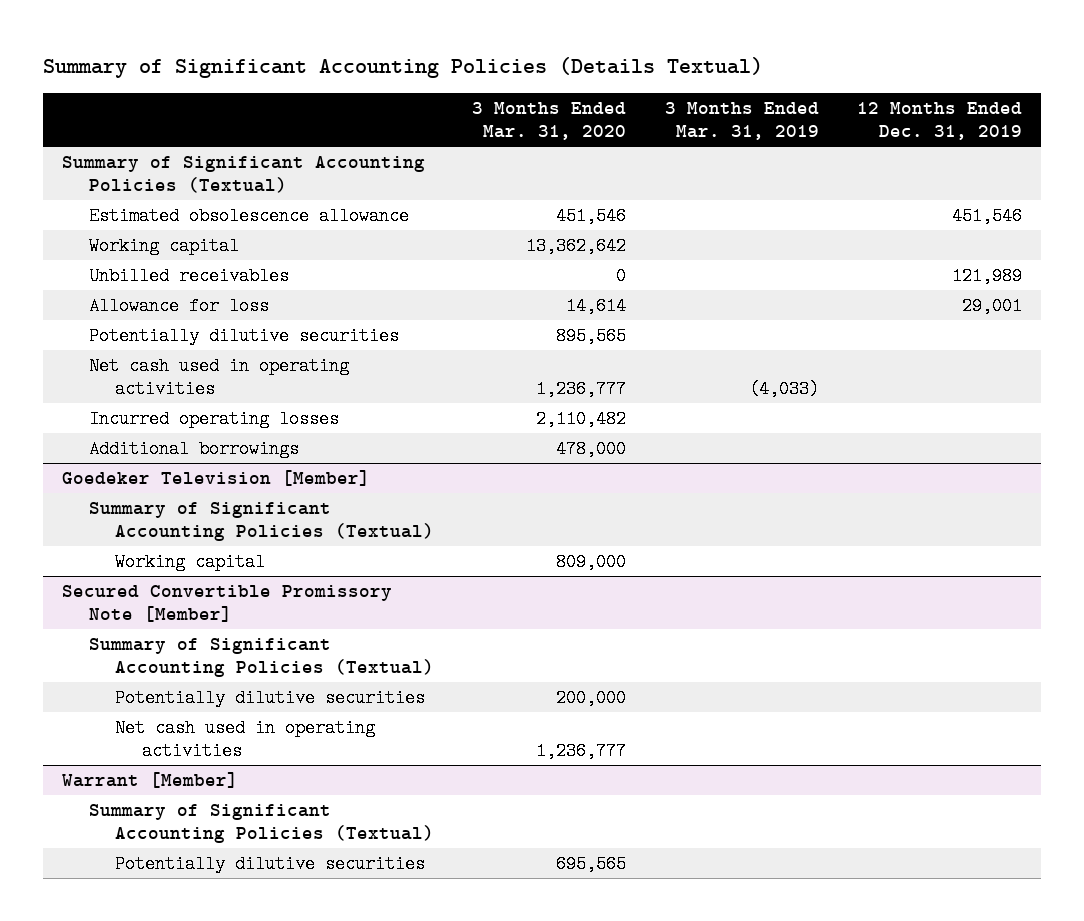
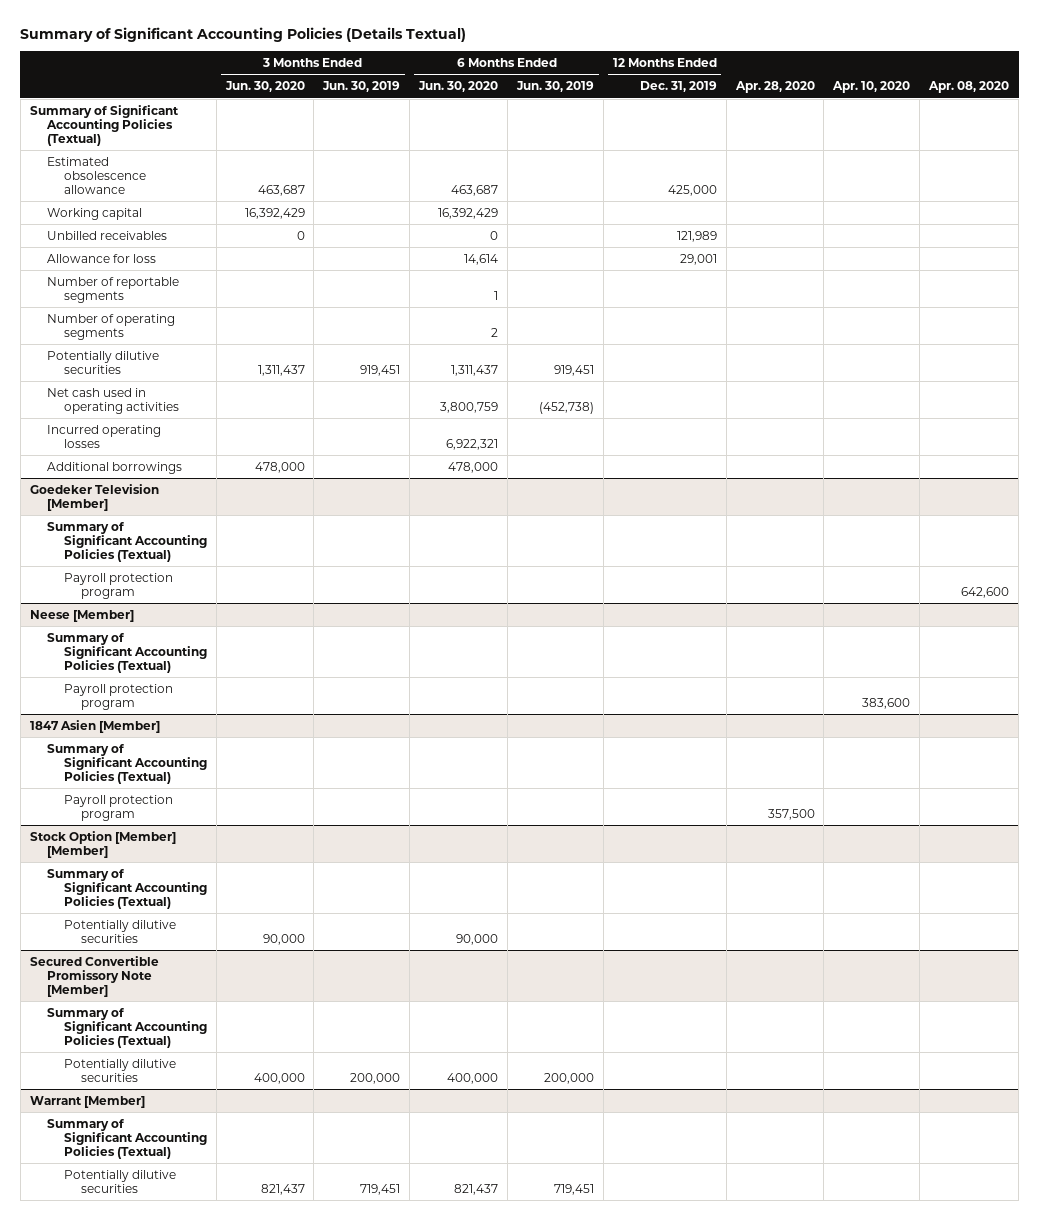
- | 3 Months Ended Mar. 31, 2020 | 3 Months Ended Mar. 31, 2019 | 12 Months Ended Dec. 31, 2019
+ | 3 Months Ended Jun. 30, 2020 | 3 Months Ended Jun. 30, 2019 | 6 Months Ended Jun. 30, 2020 | 6 Months Ended Jun. 30, 2019 | 12 Months Ended Dec. 31, 2019 | Apr. 28, 2020 | Apr. 10, 2020 | Apr. 08, 2020
- Estimated obsolescence allowance | 451,546 | | 451,546
+ Estimated obsolescence allowance | 463,687 | | 463,687 | | 425,000 | | |
+ Number of reportable segments | | | 1 | | | | |
+ Number of operating segments | | | 2 | | | | |
@ Goedeker Television [Member]
- Working capital | 809,000 | |
+ Payroll protection program | | | | | | | | 642,600
+ Neese [Member]
+ Summary of Significant Accounting Policies (Textual)
+ Payroll protection program | | | | | | | 383,600 |
+ 1847 Asien [Member]
+ Summary of Significant Accounting Policies (Textual)
+ Payroll protection program | | | | | | 357,500 | |
+ Stock Option [Member] [Member]
+ Summary of Significant Accounting Policies (Textual)
+ Potentially dilutive securities | 90,000 | | 90,000 | | | | |
@ Secured Convertible Promissory Note [Member]
- Net cash used in operating activities | 1,236,777 | |

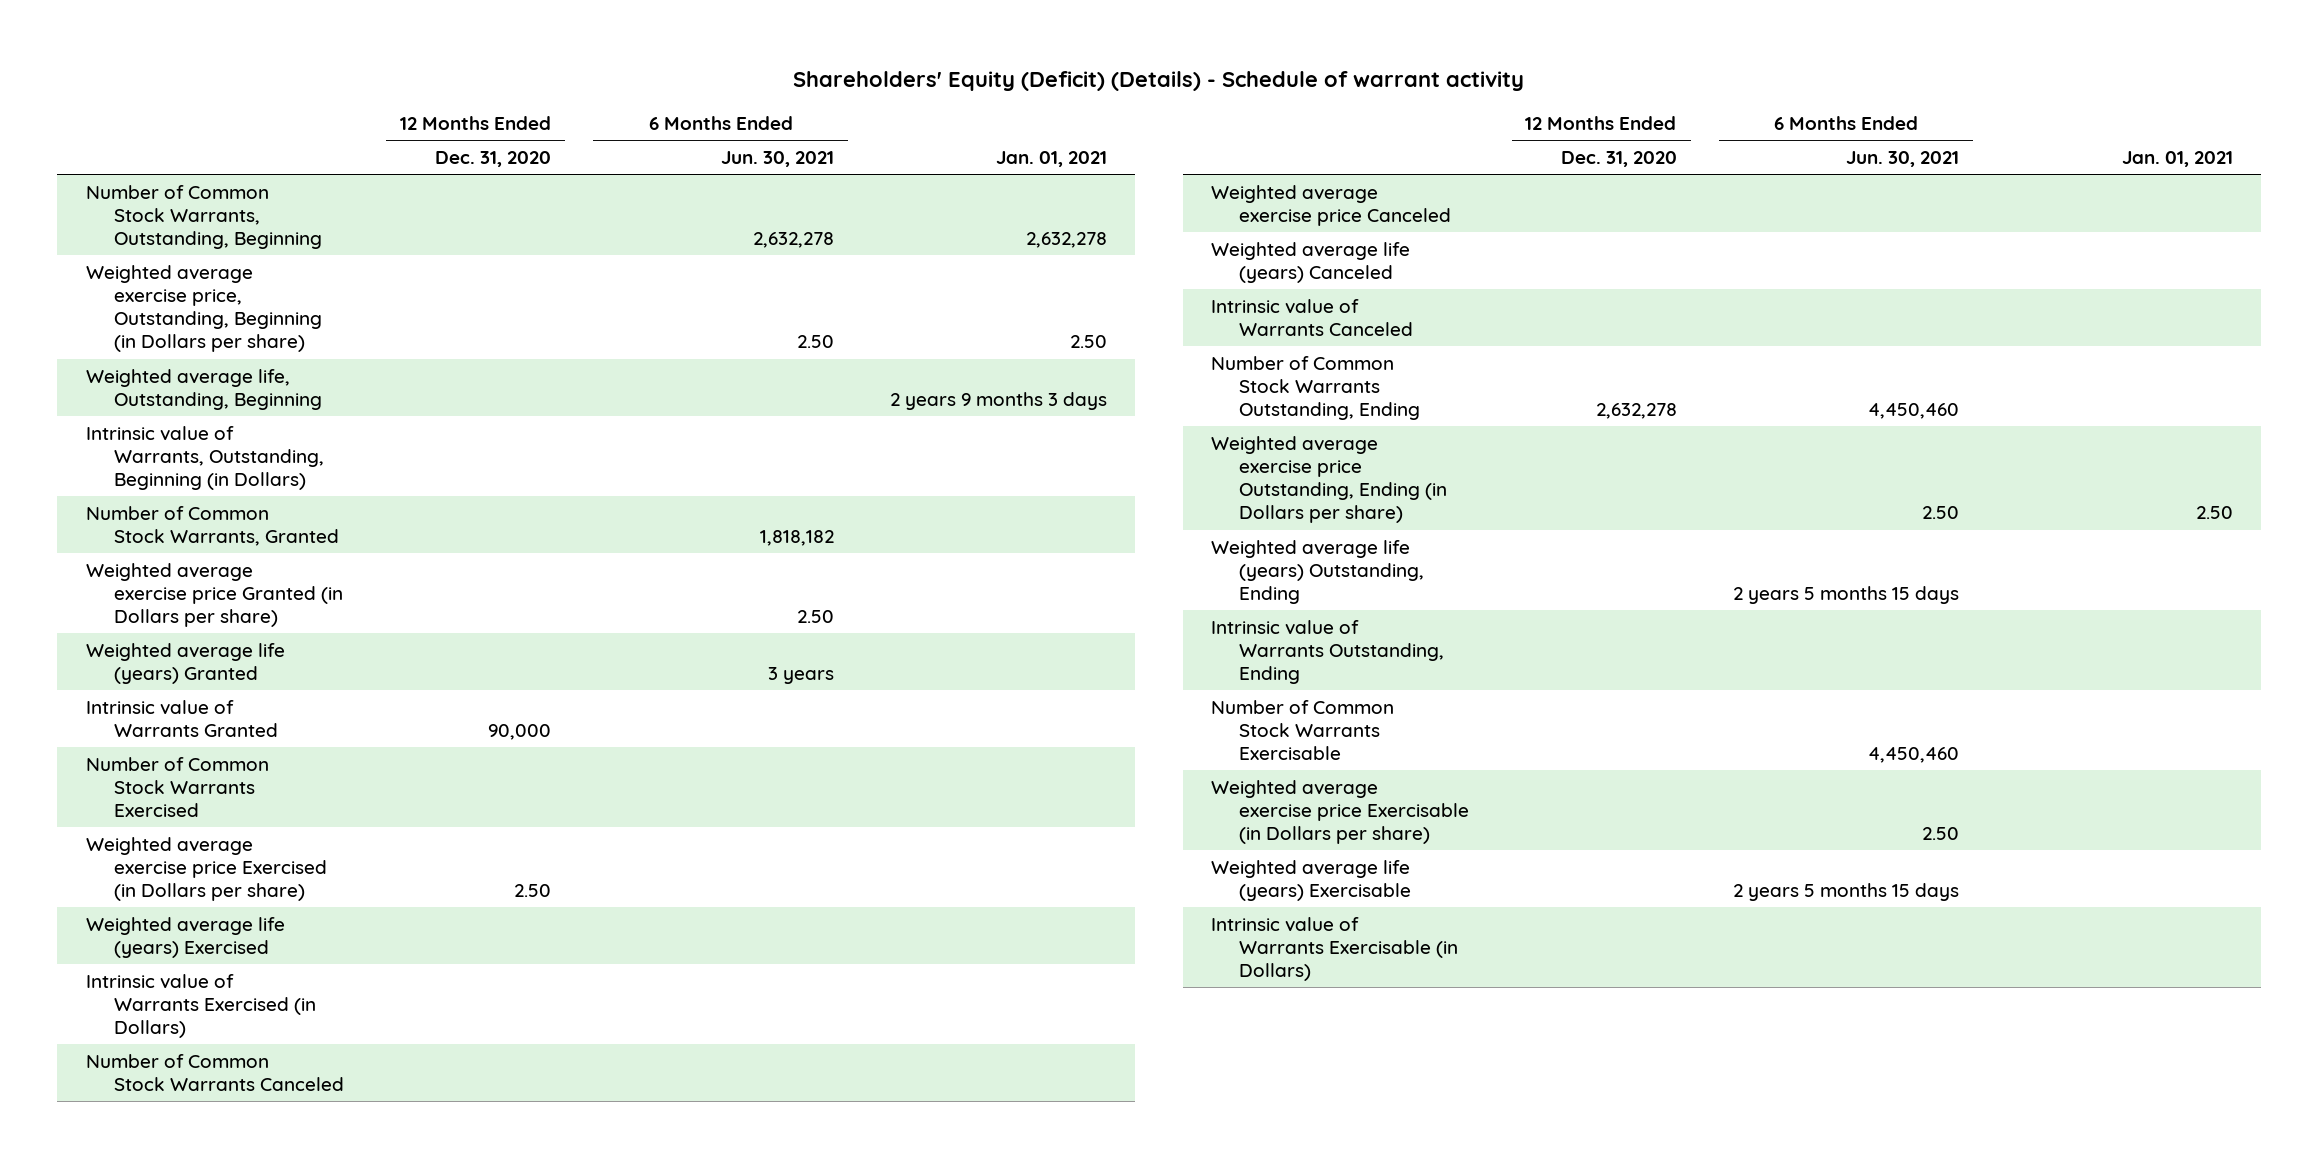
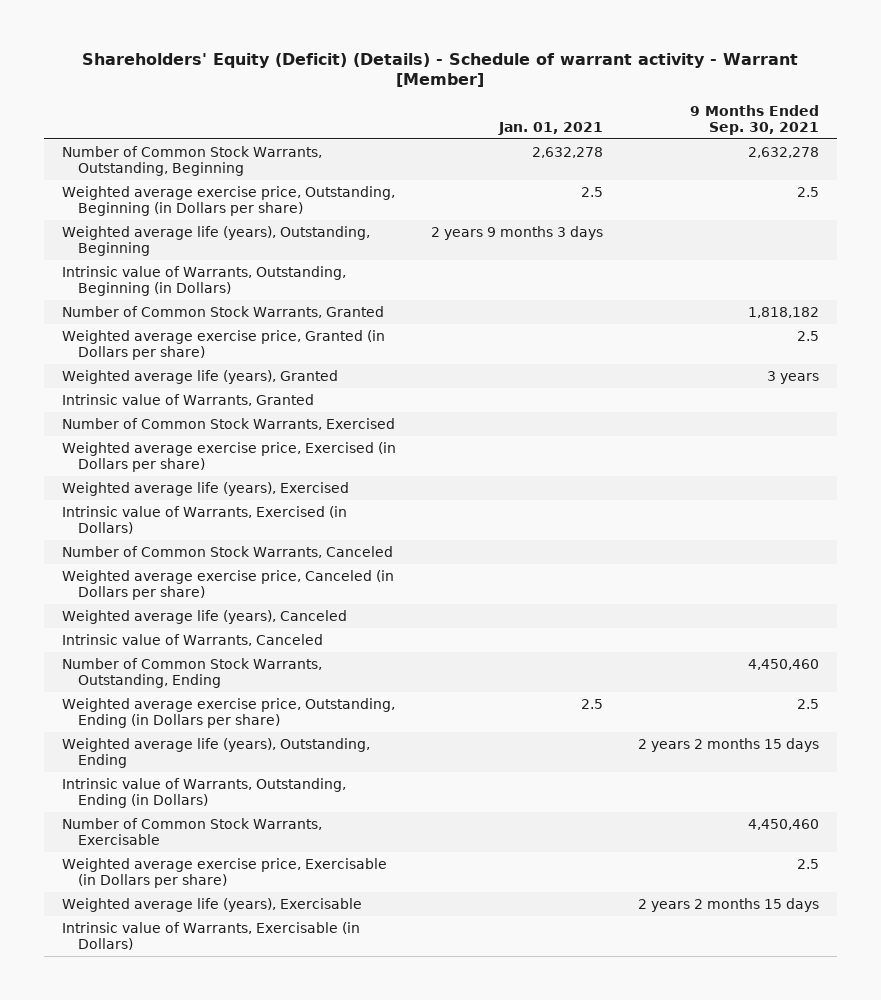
- Shareholders' Equity (Deficit) (Details) - Schedule of warrant activity
+ Shareholders' Equity (Deficit) (Details) - Schedule of warrant activity - Warrant [Member]
- | 12 Months Ended Dec. 31, 2020 | 6 Months Ended Jun. 30, 2021 | Jan. 01, 2021
+ | Jan. 01, 2021 | 9 Months Ended Sep. 30, 2021
- Weighted average exercise price, Outstanding, Beginning (in Dollars per share) | | 2.50 | 2.50
- Weighted average life, Outstanding, Beginning | | | 2 years 9 months 3 days
+ Weighted average exercise price, Outstanding, Beginning (in Dollars per share) | 2.5 | 2.5
+ Weighted average life (years), Outstanding, Beginning | 2 years 9 months 3 days |
- Weighted average exercise price Granted (in Dollars per share) | | 2.50 |
- Weighted average life (years) Granted | | 3 years |
- Intrinsic value of Warrants Granted | 90,000 | |
- Number of Common Stock Warrants Exercised
- Weighted average exercise price Exercised (in Dollars per share) | 2.50 | |
- Weighted average life (years) Exercised
- Intrinsic value of Warrants Exercised (in Dollars)
- Number of Common Stock Warrants Canceled
- Weighted average exercise price Canceled
- Weighted average life (years) Canceled
- Intrinsic value of Warrants Canceled
- Number of Common Stock Warrants Outstanding, Ending | 2,632,278 | 4,450,460 |
- Weighted average exercise price Outstanding, Ending (in Dollars per share) | | 2.50 | 2.50
- Weighted average life (years) Outstanding, Ending | | 2 years 5 months 15 days |
- Intrinsic value of Warrants Outstanding, Ending
- Number of Common Stock Warrants Exercisable | | 4,450,460 |
- Weighted average exercise price Exercisable (in Dollars per share) | | 2.50 |
- Weighted average life (years) Exercisable | | 2 years 5 months 15 days |
- Intrinsic value of Warrants Exercisable (in Dollars)
+ Weighted average exercise price, Granted (in Dollars per share) | | 2.5
+ Weighted average life (years), Granted | | 3 years
+ Intrinsic value of Warrants, Granted
+ Number of Common Stock Warrants, Exercised
+ Weighted average exercise price, Exercised (in Dollars per share)
+ Weighted average life (years), Exercised
+ Intrinsic value of Warrants, Exercised (in Dollars)
+ Number of Common Stock Warrants, Canceled
+ Weighted average exercise price, Canceled (in Dollars per share)
+ Weighted average life (years), Canceled
+ Intrinsic value of Warrants, Canceled
+ Number of Common Stock Warrants, Outstanding, Ending | | 4,450,460
+ Weighted average exercise price, Outstanding, Ending (in Dollars per share) | 2.5 | 2.5
+ Weighted average life (years), Outstanding, Ending | | 2 years 2 months 15 days
+ Intrinsic value of Warrants, Outstanding, Ending (in Dollars)
+ Number of Common Stock Warrants, Exercisable | | 4,450,460
+ Weighted average exercise price, Exercisable (in Dollars per share) | | 2.5
+ Weighted average life (years), Exercisable | | 2 years 2 months 15 days
+ Intrinsic value of Warrants, Exercisable (in Dollars)

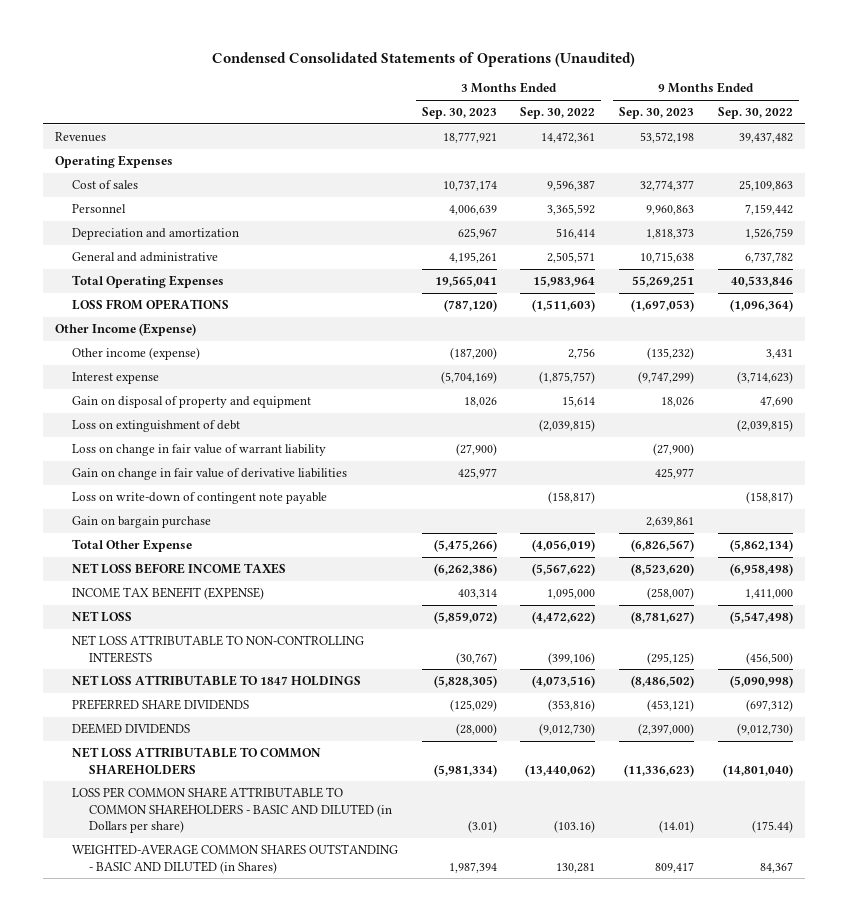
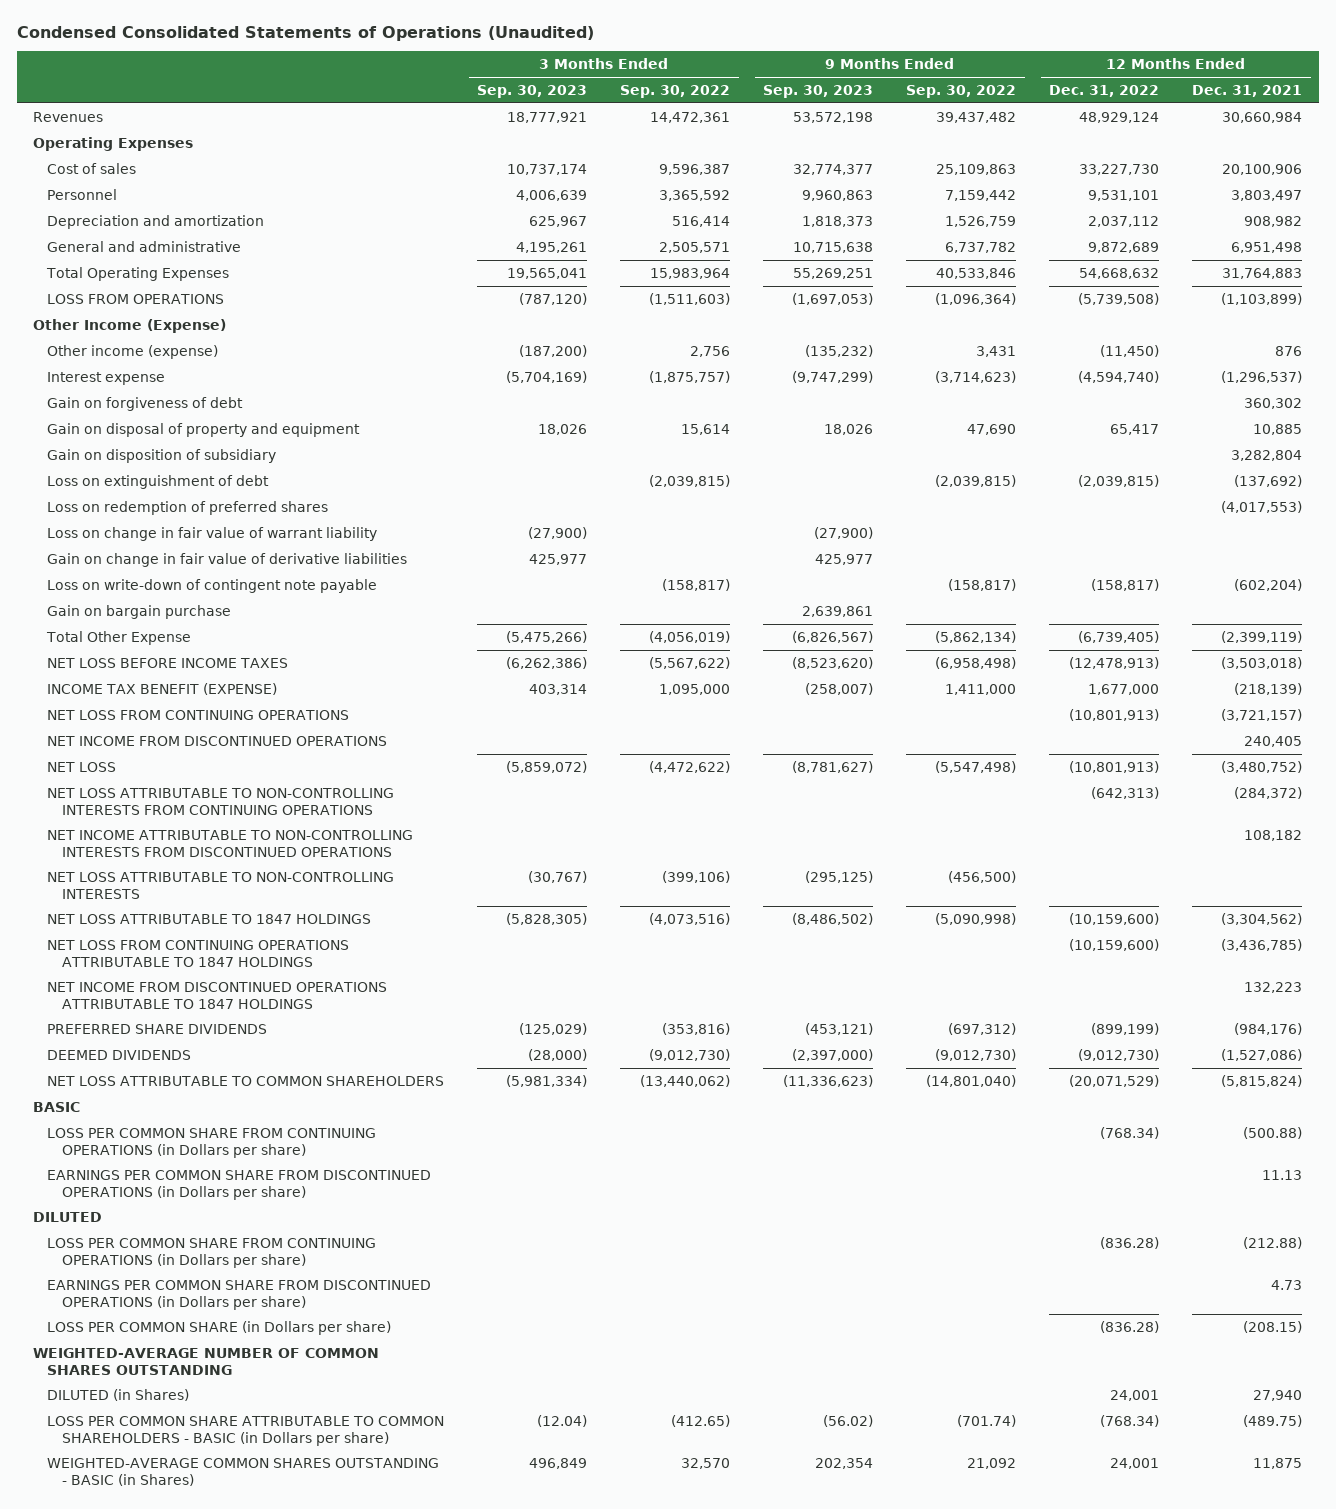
- | 3 Months Ended Sep. 30, 2023 | 3 Months Ended Sep. 30, 2022 | 9 Months Ended Sep. 30, 2023 | 9 Months Ended Sep. 30, 2022
+ | 3 Months Ended Sep. 30, 2023 | 3 Months Ended Sep. 30, 2022 | 9 Months Ended Sep. 30, 2023 | 9 Months Ended Sep. 30, 2022 | 12 Months Ended Dec. 31, 2022 | 12 Months Ended Dec. 31, 2021
+ Gain on forgiveness of debt | | | | | | 360,302
+ Gain on disposition of subsidiary | | | | | | 3,282,804
+ Loss on redemption of preferred shares | | | | | | (4,017,553)
+ NET LOSS FROM CONTINUING OPERATIONS | | | | | (10,801,913) | (3,721,157)
+ NET INCOME FROM DISCONTINUED OPERATIONS | | | | | | 240,405
+ NET LOSS ATTRIBUTABLE TO NON-CONTROLLING INTERESTS FROM CONTINUING OPERATIONS | | | | | (642,313) | (284,372)
+ NET INCOME ATTRIBUTABLE TO NON-CONTROLLING INTERESTS FROM DISCONTINUED OPERATIONS | | | | | | 108,182
+ NET LOSS FROM CONTINUING OPERATIONS ATTRIBUTABLE TO 1847 HOLDINGS | | | | | (10,159,600) | (3,436,785)
+ NET INCOME FROM DISCONTINUED OPERATIONS ATTRIBUTABLE TO 1847 HOLDINGS | | | | | | 132,223
- LOSS PER COMMON SHARE ATTRIBUTABLE TO COMMON SHAREHOLDERS - BASIC AND DILUTED (in Dollars per share) | (3.01) | (103.16) | (14.01) | (175.44)
- WEIGHTED-AVERAGE COMMON SHARES OUTSTANDING - BASIC AND DILUTED (in Shares) | 1,987,394 | 130,281 | 809,417 | 84,367
+ BASIC
+ LOSS PER COMMON SHARE FROM CONTINUING OPERATIONS (in Dollars per share) | | | | | (768.34) | (500.88)
+ EARNINGS PER COMMON SHARE FROM DISCONTINUED OPERATIONS (in Dollars per share) | | | | | | 11.13
+ DILUTED
+ LOSS PER COMMON SHARE FROM CONTINUING OPERATIONS (in Dollars per share) | | | | | (836.28) | (212.88)
+ EARNINGS PER COMMON SHARE FROM DISCONTINUED OPERATIONS (in Dollars per share) | | | | | | 4.73
+ LOSS PER COMMON SHARE (in Dollars per share) | | | | | (836.28) | (208.15)
+ WEIGHTED-AVERAGE NUMBER OF COMMON SHARES OUTSTANDING
+ DILUTED (in Shares) | | | | | 24,001 | 27,940
+ LOSS PER COMMON SHARE ATTRIBUTABLE TO COMMON SHAREHOLDERS - BASIC (in Dollars per share) | (12.04) | (412.65) | (56.02) | (701.74) | (768.34) | (489.75)
+ WEIGHTED-AVERAGE COMMON SHARES OUTSTANDING - BASIC (in Shares) | 496,849 | 32,570 | 202,354 | 21,092 | 24,001 | 11,875

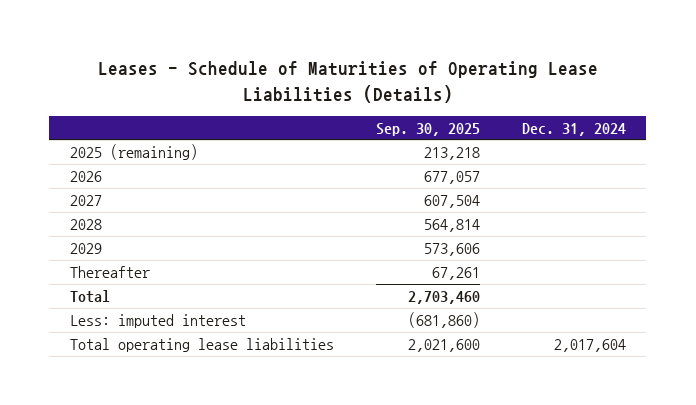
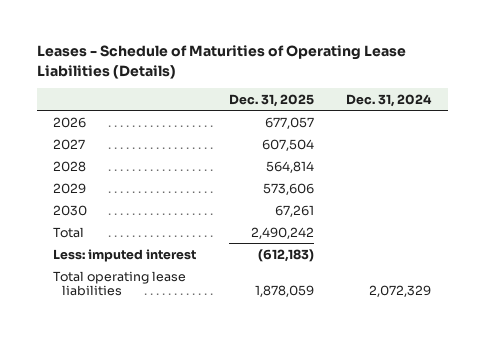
- | Sep. 30, 2025 | Dec. 31, 2024
+ | Dec. 31, 2025 | Dec. 31, 2024
- 2025 (remaining) | 213,218 |
- Thereafter | 67,261 |
+ 2030 | 67,261 |
- Total operating lease liabilities | 2,021,600 | 2,017,604
+ Total operating lease liabilities | 1,878,059 | 2,072,329

